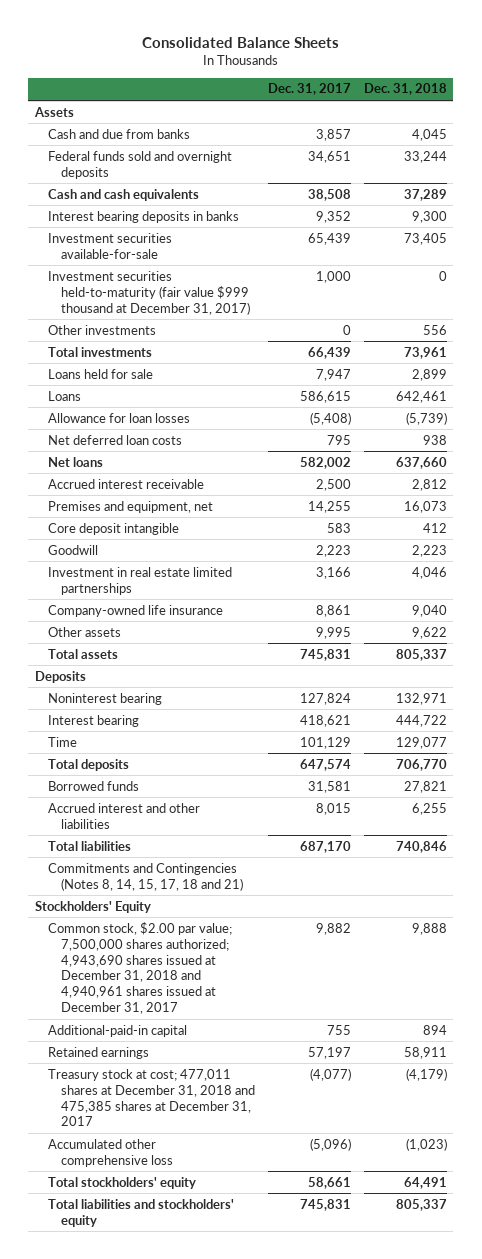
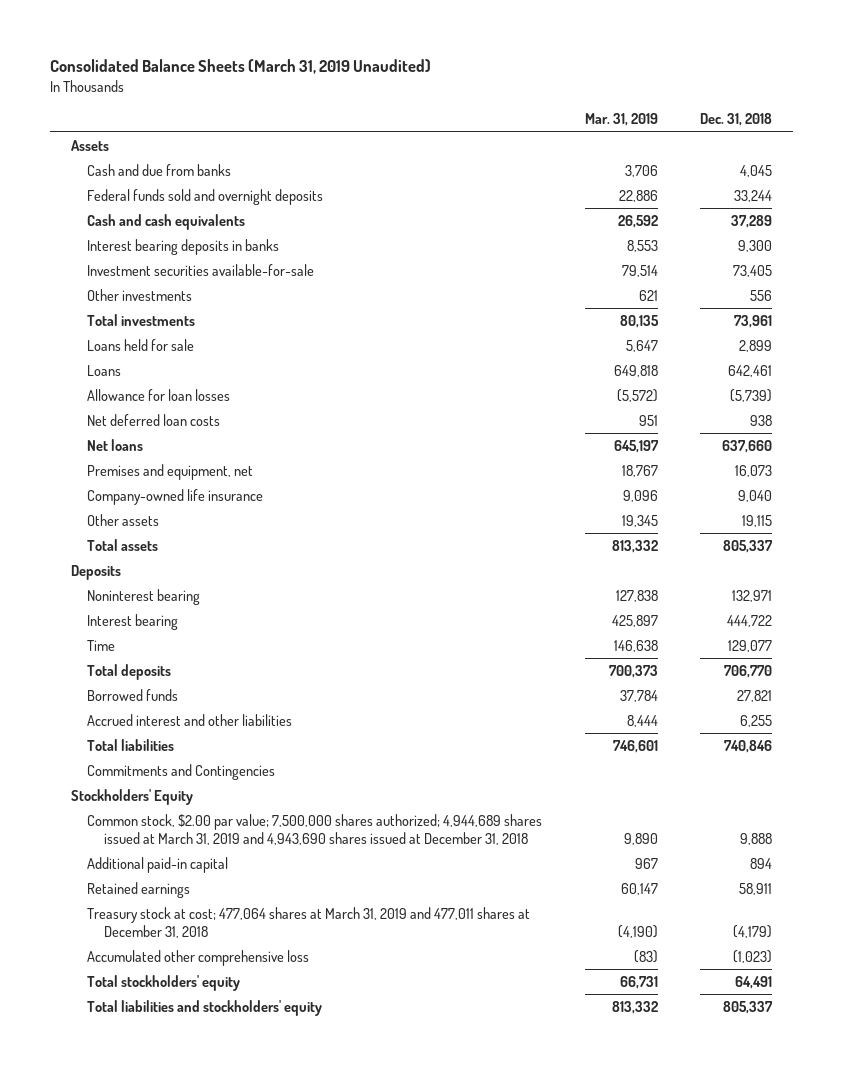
- Consolidated Balance Sheets
+ Consolidated Balance Sheets (March 31, 2019 Unaudited)
- | Dec. 31, 2017 | Dec. 31, 2018
+ | Mar. 31, 2019 | Dec. 31, 2018
- Investment securities held-to-maturity (fair value $999 thousand at December 31, 2017) | 1,000 | 0
- Accrued interest receivable | 2,500 | 2,812
- Core deposit intangible | 583 | 412
- Goodwill | 2,223 | 2,223
- Investment in real estate limited partnerships | 3,166 | 4,046
- Other assets | 9,995 | 9,622
+ Other assets | 19,345 | 19,115
- Commitments and Contingencies (Notes 8, 14, 15, 17, 18 and 21)
+ Commitments and Contingencies
- Common stock, $2.00 par value; 7,500,000 shares authorized; 4,943,690 shares issued at December 31, 2018 and 4,940,961 shares issued at December 31, 2017 | 9,882 | 9,888
- Additional-paid-in capital | 755 | 894
+ Common stock, $2.00 par value; 7,500,000 shares authorized; 4,944,689 shares issued at March 31, 2019 and 4,943,690 shares issued at December 31, 2018 | 9,890 | 9,888
+ Additional paid-in capital | 967 | 894
- Treasury stock at cost; 477,011 shares at December 31, 2018 and 475,385 shares at December 31, 2017 | (4,077) | (4,179)
+ Treasury stock at cost; 477,064 shares at March 31, 2019 and 477,011 shares at December 31, 2018 | (4,190) | (4,179)

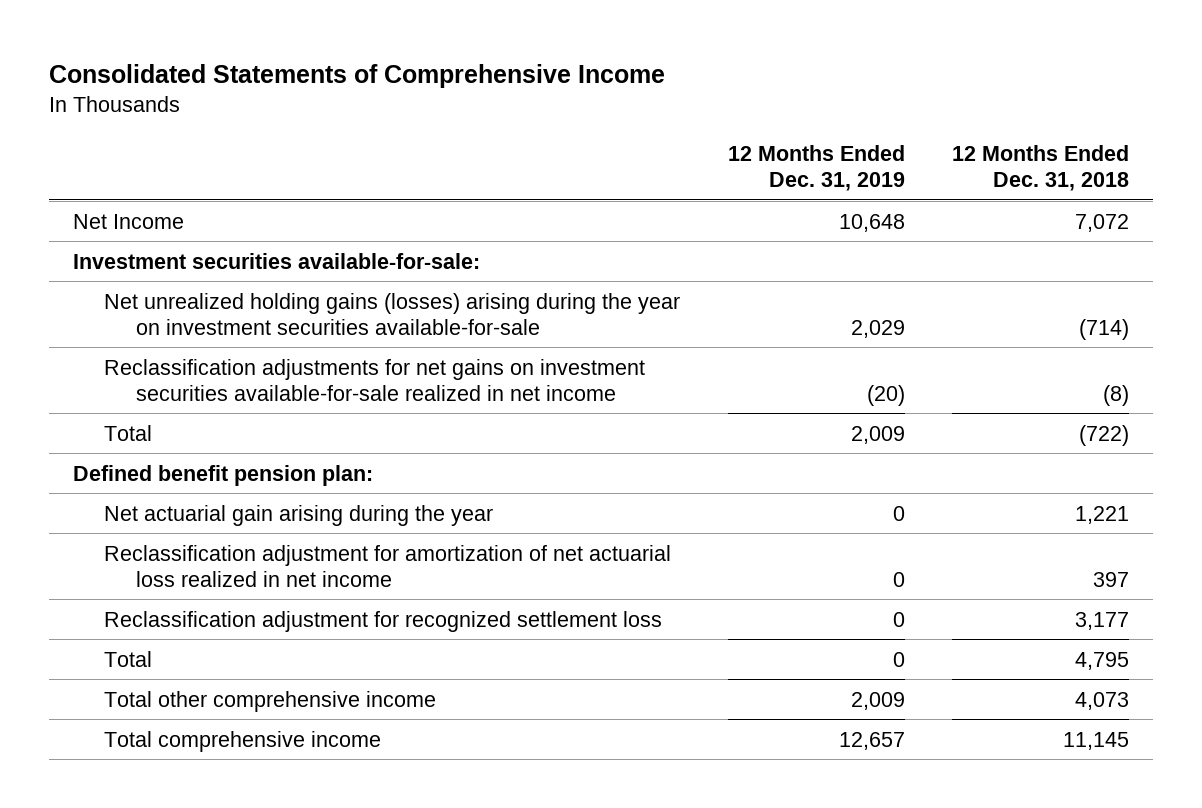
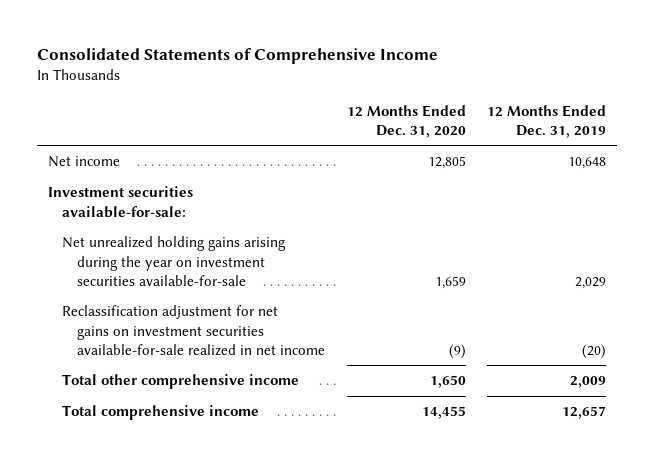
- | 12 Months Ended Dec. 31, 2019 | 12 Months Ended Dec. 31, 2018
+ | 12 Months Ended Dec. 31, 2020 | 12 Months Ended Dec. 31, 2019
- Net Income | 10,648 | 7,072
+ Net income | 12,805 | 10,648
- Net unrealized holding gains (losses) arising during the year on investment securities available-for-sale | 2,029 | (714)
- Reclassification adjustments for net gains on investment securities available-for-sale realized in net income | (20) | (8)
- Total | 2,009 | (722)
- Defined benefit pension plan:
- Net actuarial gain arising during the year | 0 | 1,221
- Reclassification adjustment for amortization of net actuarial loss realized in net income | 0 | 397
- Reclassification adjustment for recognized settlement loss | 0 | 3,177
- Total | 0 | 4,795
+ Net unrealized holding gains arising during the year on investment securities available-for-sale | 1,659 | 2,029
+ Reclassification adjustment for net gains on investment securities available-for-sale realized in net income | (9) | (20)

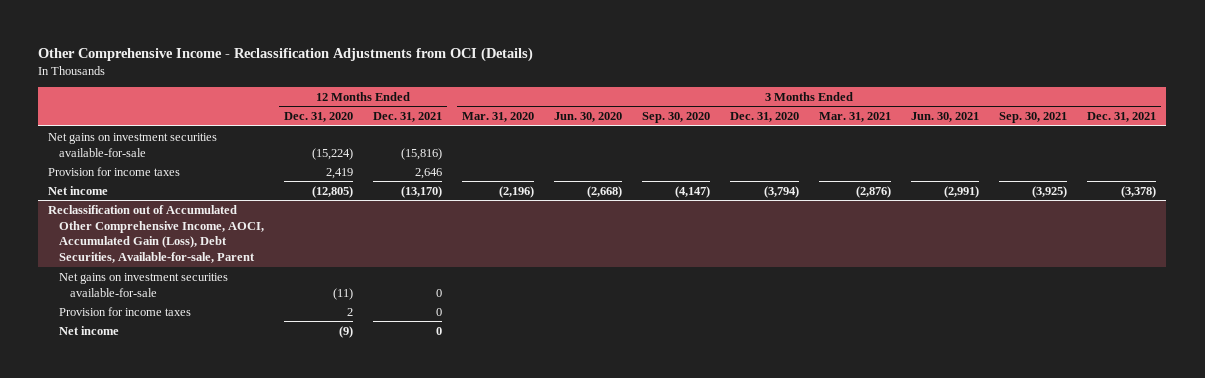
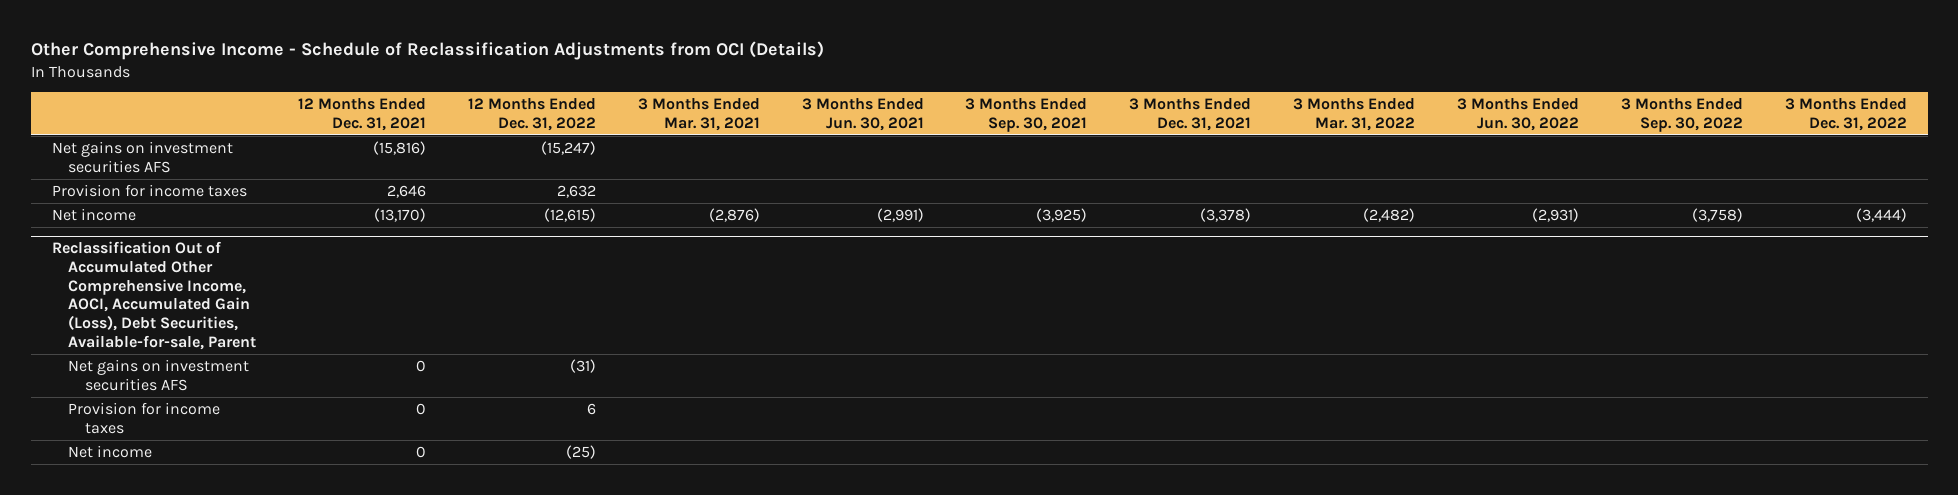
- Other Comprehensive Income - Reclassification Adjustments from OCI (Details)
+ Other Comprehensive Income - Schedule of Reclassification Adjustments from OCI (Details)
- | 12 Months Ended Dec. 31, 2020 | 12 Months Ended Dec. 31, 2021 | 3 Months Ended Mar. 31, 2020 | 3 Months Ended Jun. 30, 2020 | 3 Months Ended Sep. 30, 2020 | 3 Months Ended Dec. 31, 2020 | 3 Months Ended Mar. 31, 2021 | 3 Months Ended Jun. 30, 2021 | 3 Months Ended Sep. 30, 2021 | 3 Months Ended Dec. 31, 2021
+ | 12 Months Ended Dec. 31, 2021 | 12 Months Ended Dec. 31, 2022 | 3 Months Ended Mar. 31, 2021 | 3 Months Ended Jun. 30, 2021 | 3 Months Ended Sep. 30, 2021 | 3 Months Ended Dec. 31, 2021 | 3 Months Ended Mar. 31, 2022 | 3 Months Ended Jun. 30, 2022 | 3 Months Ended Sep. 30, 2022 | 3 Months Ended Dec. 31, 2022
- Net gains on investment securities available-for-sale | (15,224) | (15,816) | | | | | | | |
+ Net gains on investment securities AFS | (15,816) | (15,247) | | | | | | | |
- Reclassification out of Accumulated Other Comprehensive Income, AOCI, Accumulated Gain (Loss), Debt Securities, Available-for-sale, Parent
- Net gains on investment securities available-for-sale | (11) | 0 | | | | | | | |
+ Reclassification Out of Accumulated Other Comprehensive Income, AOCI, Accumulated Gain (Loss), Debt Securities, Available-for-sale, Parent
+ Net gains on investment securities AFS | 0 | (31) | | | | | | | |

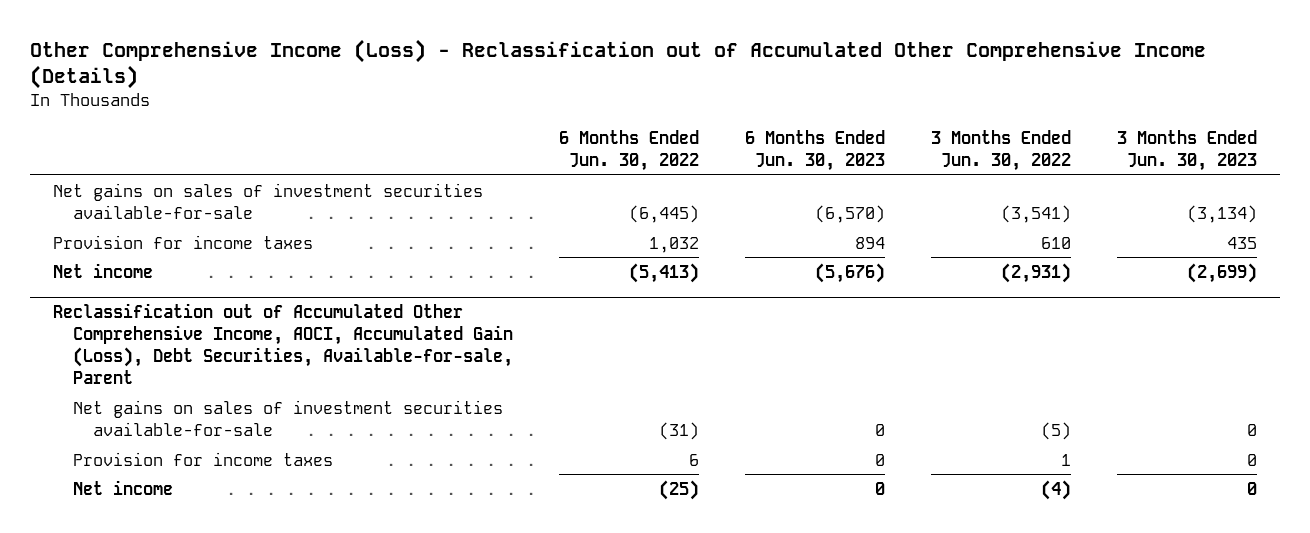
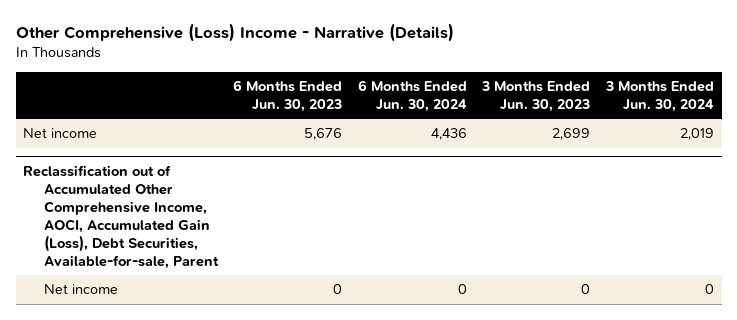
- Other Comprehensive Income (Loss) - Reclassification out of Accumulated Other Comprehensive Income (Details)
+ Other Comprehensive (Loss) Income - Narrative (Details)
- | 6 Months Ended Jun. 30, 2022 | 6 Months Ended Jun. 30, 2023 | 3 Months Ended Jun. 30, 2022 | 3 Months Ended Jun. 30, 2023
+ | 6 Months Ended Jun. 30, 2023 | 6 Months Ended Jun. 30, 2024 | 3 Months Ended Jun. 30, 2023 | 3 Months Ended Jun. 30, 2024
- Net gains on sales of investment securities available-for-sale | (6,445) | (6,570) | (3,541) | (3,134)
- Provision for income taxes | 1,032 | 894 | 610 | 435
- Net income | (5,413) | (5,676) | (2,931) | (2,699)
+ Net income | 5,676 | 4,436 | 2,699 | 2,019
@ Reclassification out of Accumulated Other Comprehensive Income, AOCI, Accumulated Gain (Loss), Debt Securities, Available-for-sale, Parent
- Net gains on sales of investment securities available-for-sale | (31) | 0 | (5) | 0
- Provision for income taxes | 6 | 0 | 1 | 0

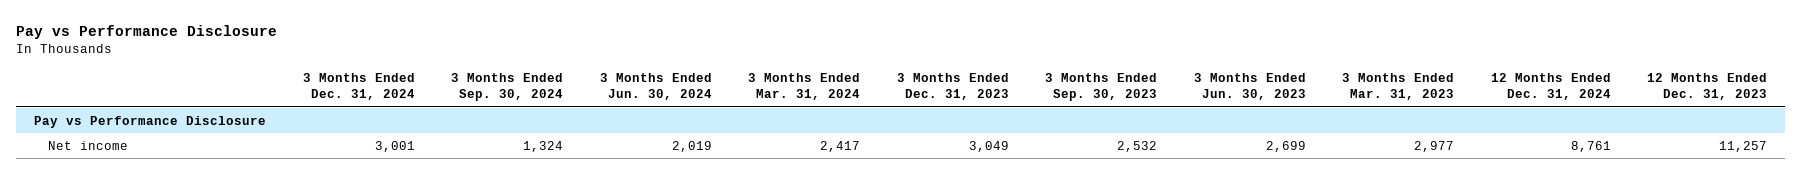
- Other Comprehensive (Loss) Income - Narrative (Details)
+ Pay vs Performance Disclosure
- | 6 Months Ended Jun. 30, 2023 | 6 Months Ended Jun. 30, 2024 | 3 Months Ended Jun. 30, 2023 | 3 Months Ended Jun. 30, 2024
+ | 3 Months Ended Dec. 31, 2024 | 3 Months Ended Sep. 30, 2024 | 3 Months Ended Jun. 30, 2024 | 3 Months Ended Mar. 31, 2024 | 3 Months Ended Dec. 31, 2023 | 3 Months Ended Sep. 30, 2023 | 3 Months Ended Jun. 30, 2023 | 3 Months Ended Mar. 31, 2023 | 12 Months Ended Dec. 31, 2024 | 12 Months Ended Dec. 31, 2023
+ Pay vs Performance Disclosure
- Reclassification out of Accumulated Other Comprehensive Income, AOCI, Accumulated Gain (Loss), Debt Securities, Available-for-sale, Parent
- Net income | 0 | 0 | 0 | 0

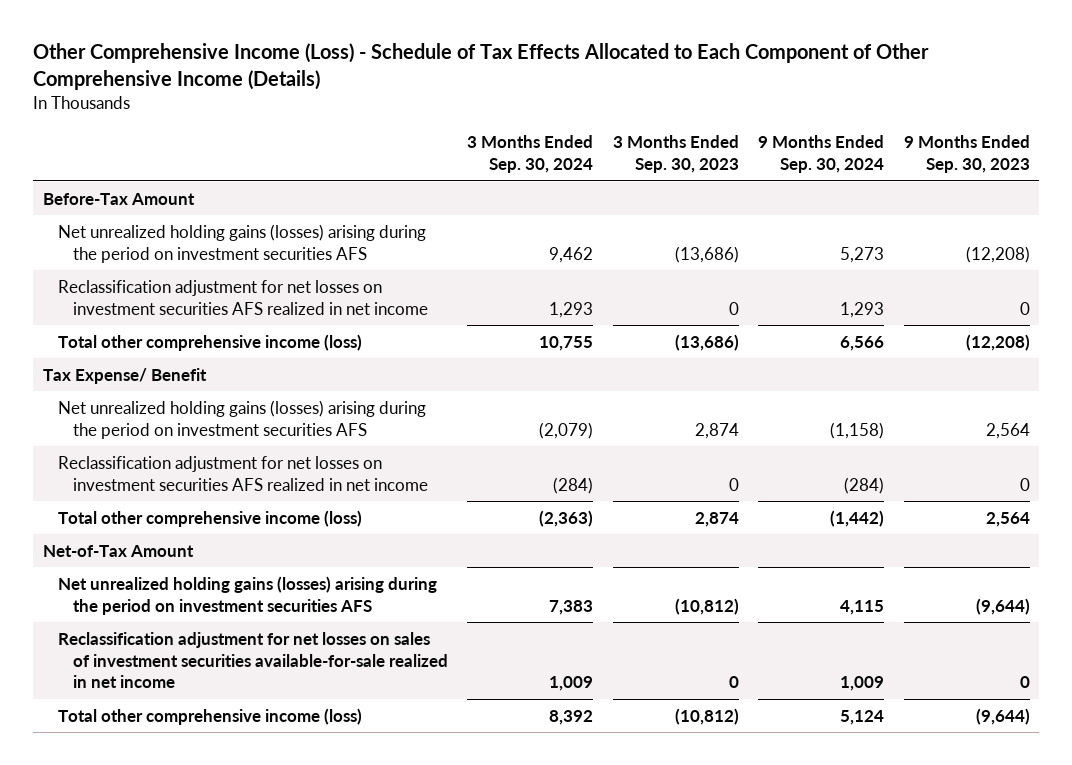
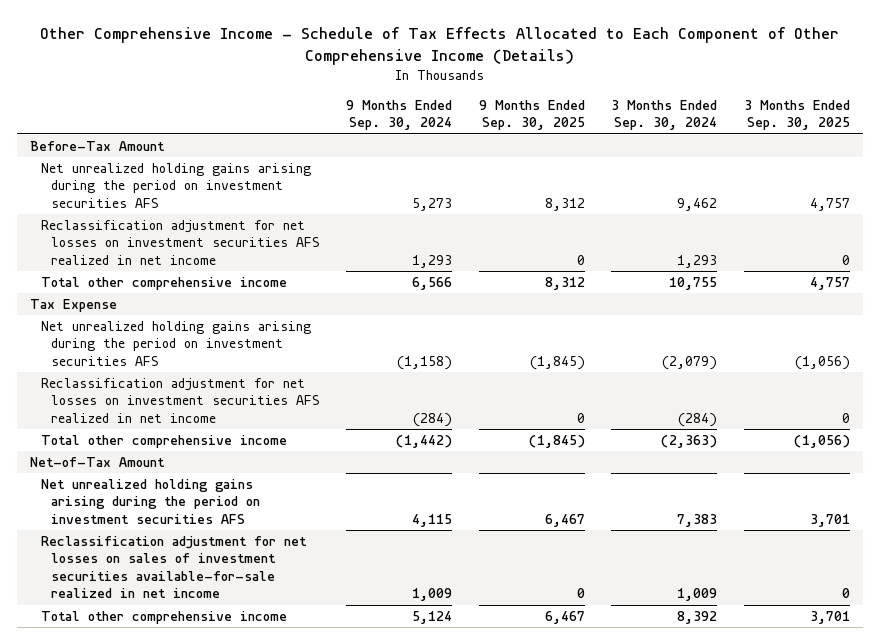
- Other Comprehensive Income (Loss) - Schedule of Tax Effects Allocated to Each Component of Other Comprehensive Income (Details)
+ Other Comprehensive Income - Schedule of Tax Effects Allocated to Each Component of Other Comprehensive Income (Details)
- | 3 Months Ended Sep. 30, 2024 | 3 Months Ended Sep. 30, 2023 | 9 Months Ended Sep. 30, 2024 | 9 Months Ended Sep. 30, 2023
+ | 9 Months Ended Sep. 30, 2024 | 9 Months Ended Sep. 30, 2025 | 3 Months Ended Sep. 30, 2024 | 3 Months Ended Sep. 30, 2025
- Net unrealized holding gains (losses) arising during the period on investment securities AFS | 9,462 | (13,686) | 5,273 | (12,208)
+ Net unrealized holding gains arising during the period on investment securities AFS | 5,273 | 8,312 | 9,462 | 4,757
- Total other comprehensive income (loss) | 10,755 | (13,686) | 6,566 | (12,208)
- Tax Expense/ Benefit
- Net unrealized holding gains (losses) arising during the period on investment securities AFS | (2,079) | 2,874 | (1,158) | 2,564
+ Total other comprehensive income | 6,566 | 8,312 | 10,755 | 4,757
+ Tax Expense
+ Net unrealized holding gains arising during the period on investment securities AFS | (1,158) | (1,845) | (2,079) | (1,056)
- Total other comprehensive income (loss) | (2,363) | 2,874 | (1,442) | 2,564
+ Total other comprehensive income | (1,442) | (1,845) | (2,363) | (1,056)
- Net unrealized holding gains (losses) arising during the period on investment securities AFS | 7,383 | (10,812) | 4,115 | (9,644)
+ Net unrealized holding gains arising during the period on investment securities AFS | 4,115 | 6,467 | 7,383 | 3,701
- Total other comprehensive income (loss) | 8,392 | (10,812) | 5,124 | (9,644)
+ Total other comprehensive income | 5,124 | 6,467 | 8,392 | 3,701

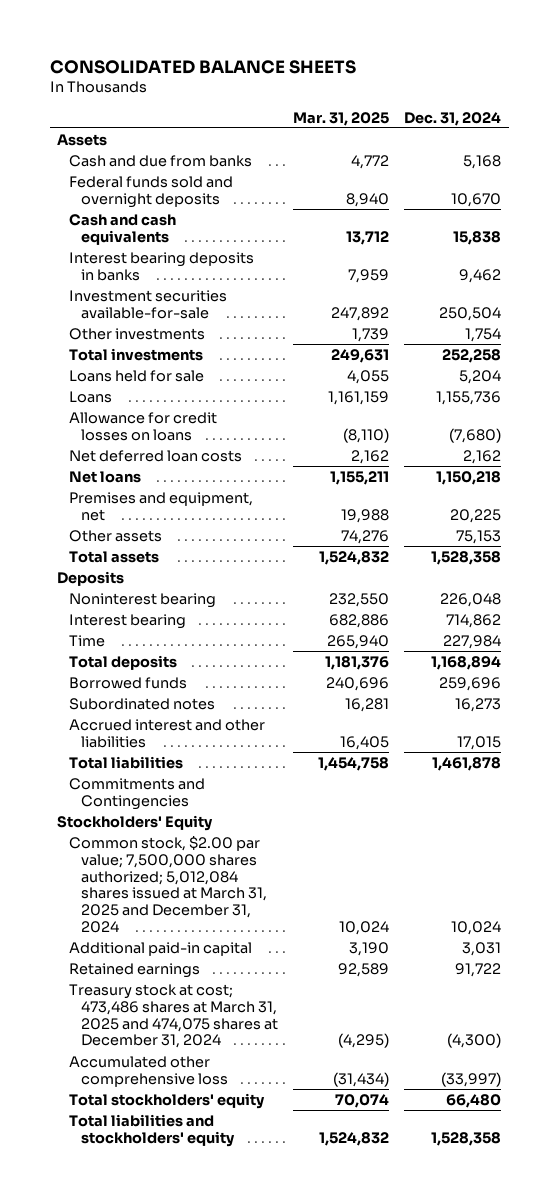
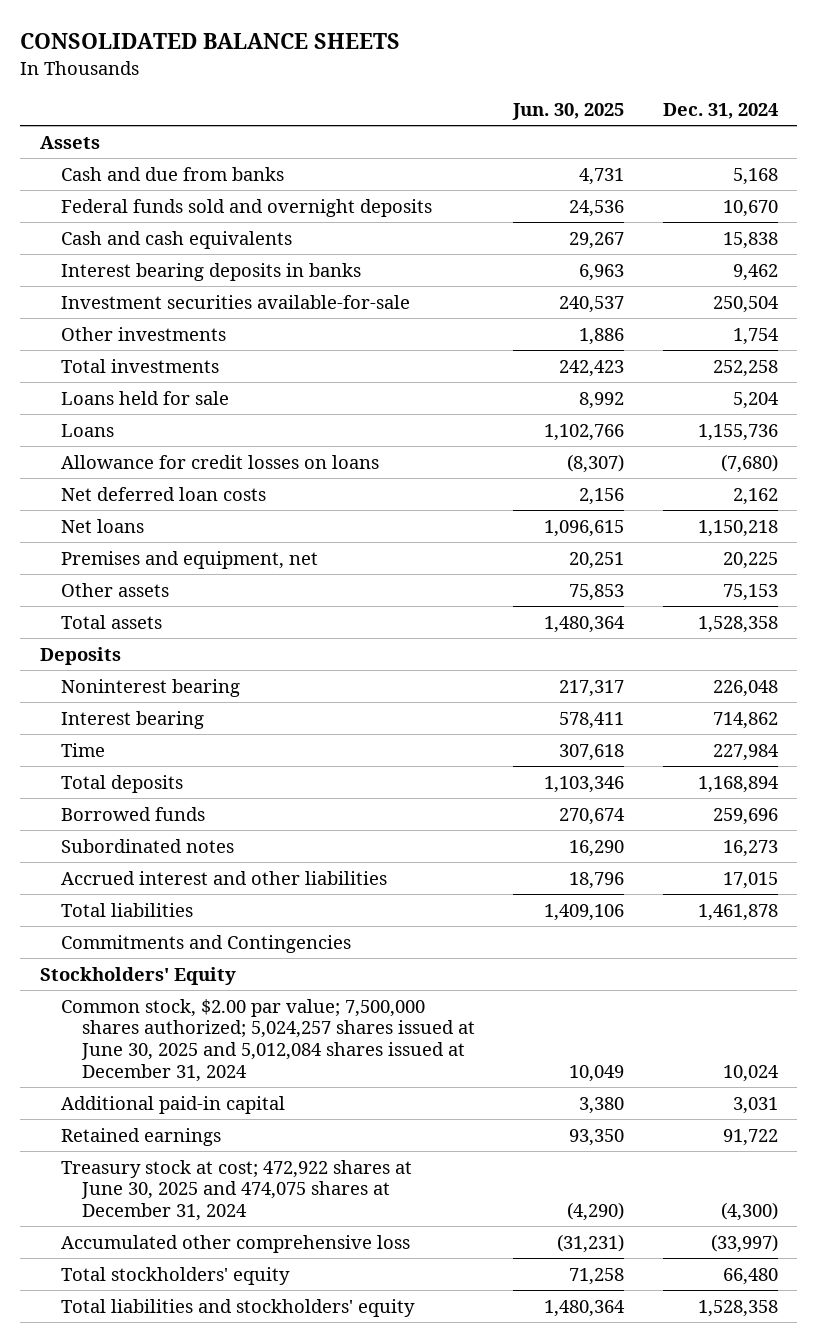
- | Mar. 31, 2025 | Dec. 31, 2024
+ | Jun. 30, 2025 | Dec. 31, 2024
- Common stock, $2.00 par value; 7,500,000 shares authorized; 5,012,084 shares issued at March 31, 2025 and December 31, 2024 | 10,024 | 10,024
+ Common stock, $2.00 par value; 7,500,000 shares authorized; 5,024,257 shares issued at June 30, 2025 and 5,012,084 shares issued at December 31, 2024 | 10,049 | 10,024
- Treasury stock at cost; 473,486 shares at March 31, 2025 and 474,075 shares at December 31, 2024 | (4,295) | (4,300)
+ Treasury stock at cost; 472,922 shares at June 30, 2025 and 474,075 shares at December 31, 2024 | (4,290) | (4,300)

